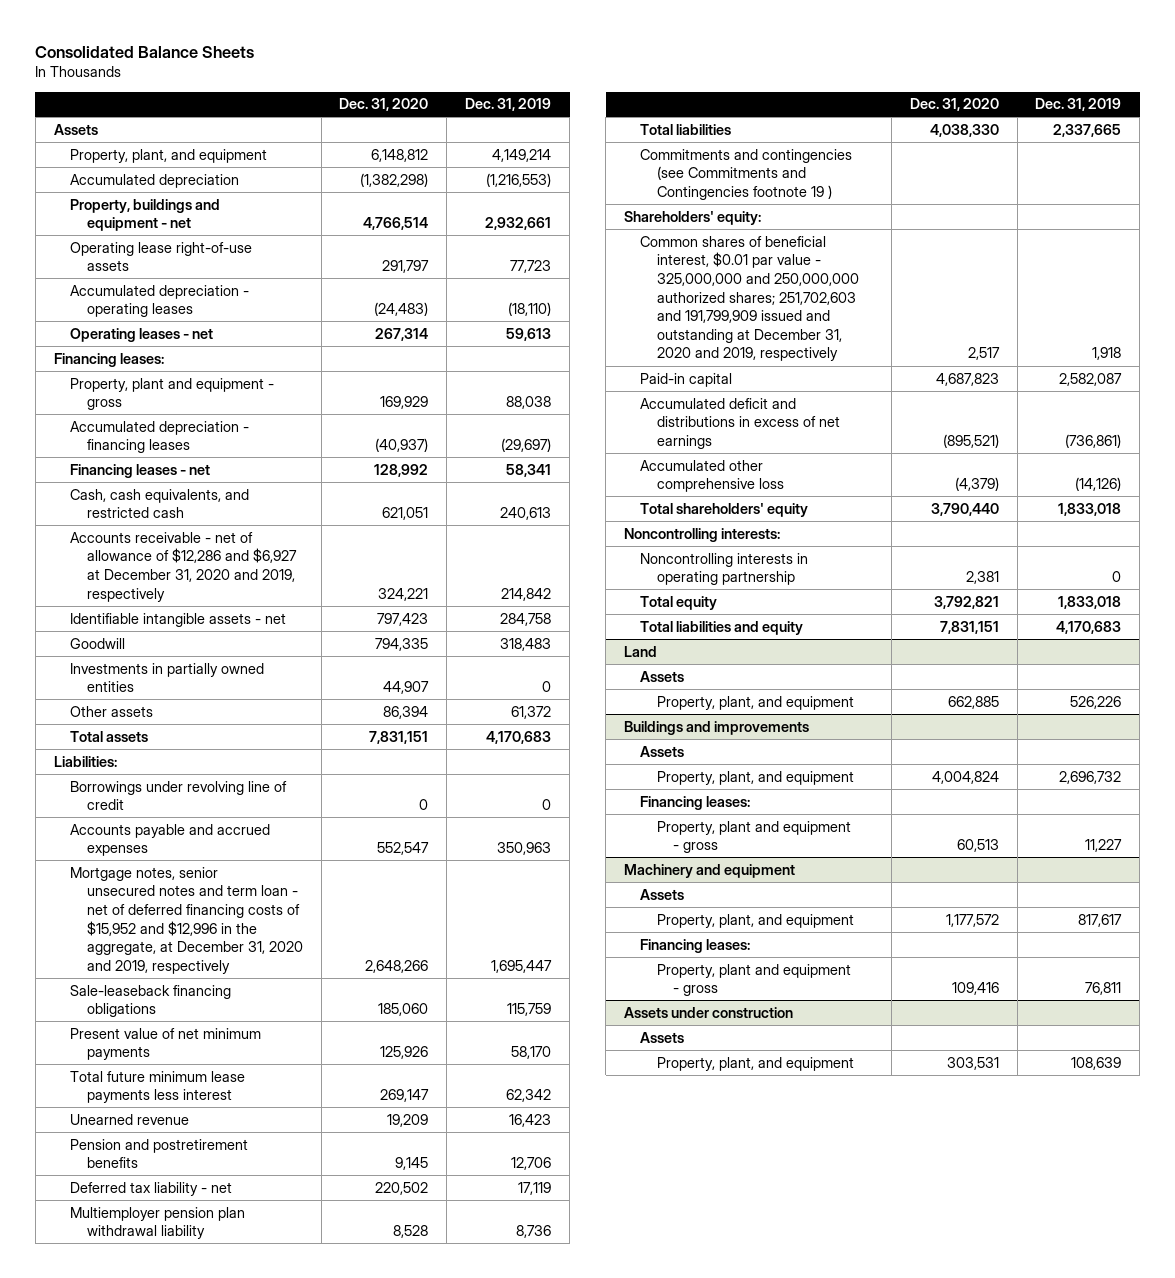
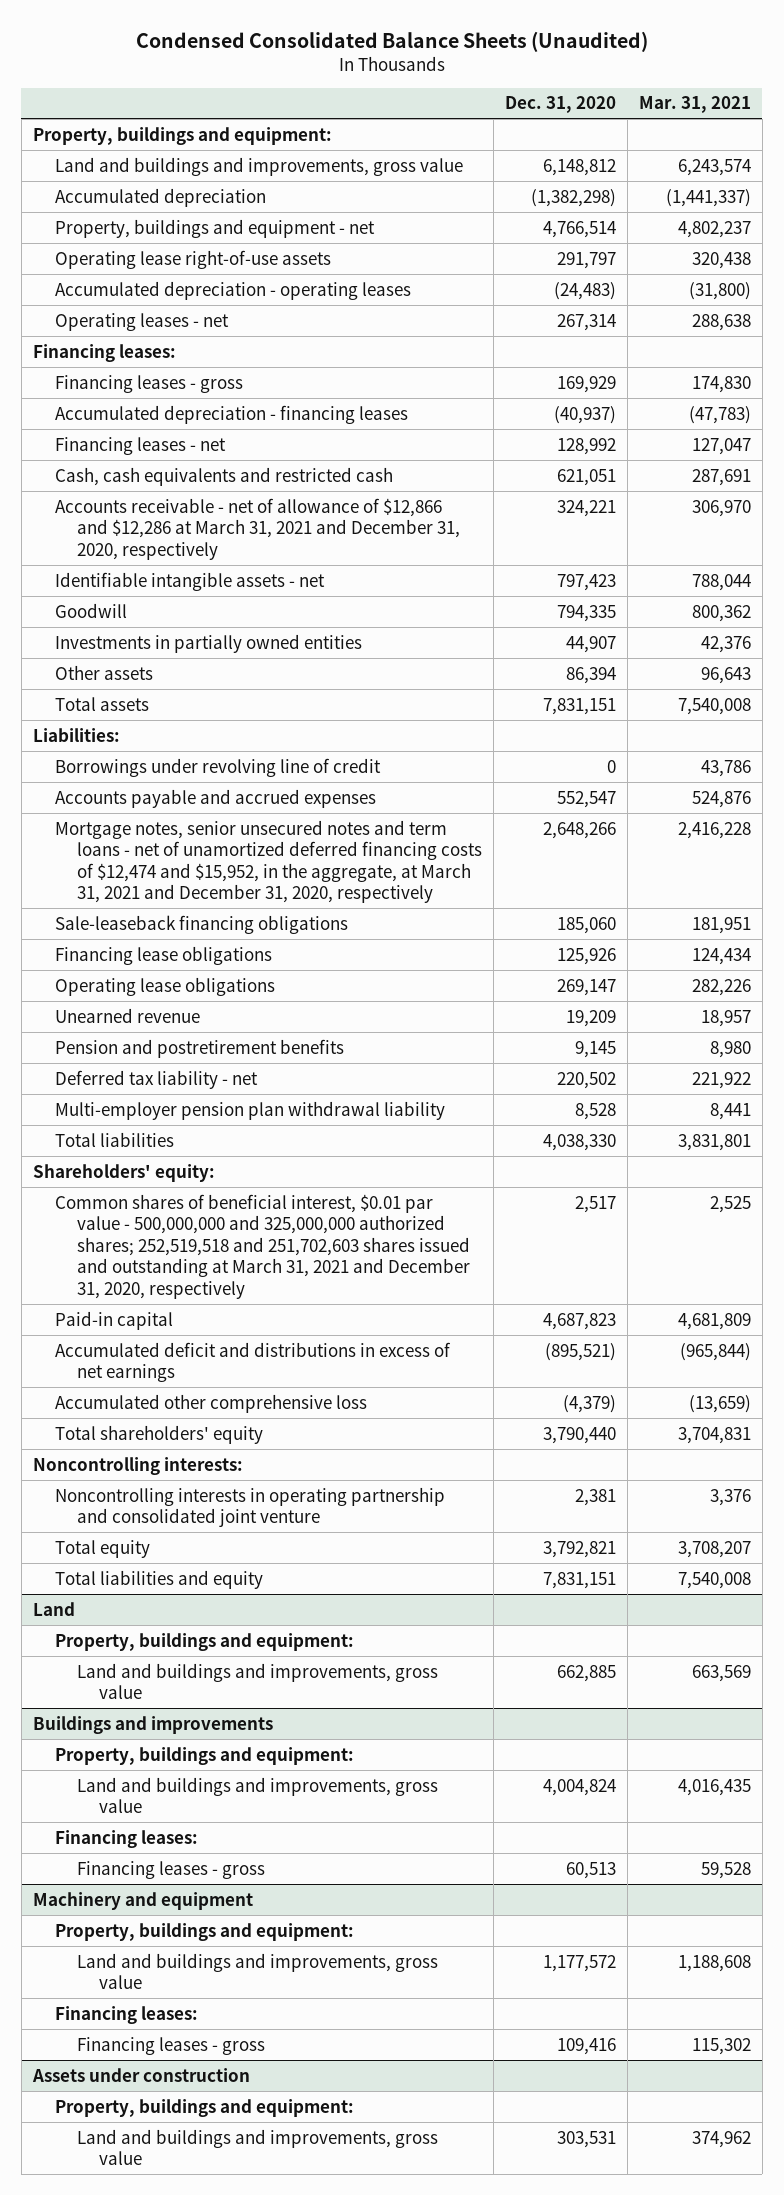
- Consolidated Balance Sheets
+ Condensed Consolidated Balance Sheets (Unaudited)
- | Dec. 31, 2020 | Dec. 31, 2019
+ | Dec. 31, 2020 | Mar. 31, 2021
- Assets
- Property, plant, and equipment | 6,148,812 | 4,149,214
+ Property, buildings and equipment:
+ Land and buildings and improvements, gross value | 6,148,812 | 6,243,574
- Property, plant and equipment - gross | 169,929 | 88,038
+ Financing leases - gross | 169,929 | 174,830
- Cash, cash equivalents, and restricted cash | 621,051 | 240,613
- Accounts receivable - net of allowance of $12,286 and $6,927 at December 31, 2020 and 2019, respectively | 324,221 | 214,842
+ Cash, cash equivalents and restricted cash | 621,051 | 287,691
+ Accounts receivable - net of allowance of $12,866 and $12,286 at March 31, 2021 and December 31, 2020, respectively | 324,221 | 306,970
- Mortgage notes, senior unsecured notes and term loan - net of deferred financing costs of $15,952 and $12,996 in the aggregate, at December 31, 2020 and 2019, respectively | 2,648,266 | 1,695,447
+ Mortgage notes, senior unsecured notes and term loans - net of unamortized deferred financing costs of $12,474 and $15,952, in the aggregate, at March 31, 2021 and December 31, 2020, respectively | 2,648,266 | 2,416,228
- Present value of net minimum payments | 125,926 | 58,170
- Total future minimum lease payments less interest | 269,147 | 62,342
+ Financing lease obligations | 125,926 | 124,434
+ Operating lease obligations | 269,147 | 282,226
- Multiemployer pension plan withdrawal liability | 8,528 | 8,736
+ Multi-employer pension plan withdrawal liability | 8,528 | 8,441
- Commitments and contingencies (see Commitments and Contingencies footnote 19 )
- Common shares of beneficial interest, $0.01 par value - 325,000,000 and 250,000,000 authorized shares; 251,702,603 and 191,799,909 issued and outstanding at December 31, 2020 and 2019, respectively | 2,517 | 1,918
+ Common shares of beneficial interest, $0.01 par value - 500,000,000 and 325,000,000 authorized shares; 252,519,518 and 251,702,603 shares issued and outstanding at March 31, 2021 and December 31, 2020, respectively | 2,517 | 2,525
- Noncontrolling interests in operating partnership | 2,381 | 0
+ Noncontrolling interests in operating partnership and consolidated joint venture | 2,381 | 3,376
@ Land
- Assets
- Property, plant, and equipment | 662,885 | 526,226
+ Property, buildings and equipment:
+ Land and buildings and improvements, gross value | 662,885 | 663,569
@ Buildings and improvements
- Assets
- Property, plant, and equipment | 4,004,824 | 2,696,732
+ Property, buildings and equipment:
+ Land and buildings and improvements, gross value | 4,004,824 | 4,016,435
- Property, plant and equipment - gross | 60,513 | 11,227
+ Financing leases - gross | 60,513 | 59,528
@ Machinery and equipment
- Assets
- Property, plant, and equipment | 1,177,572 | 817,617
+ Property, buildings and equipment:
+ Land and buildings and improvements, gross value | 1,177,572 | 1,188,608
- Property, plant and equipment - gross | 109,416 | 76,811
+ Financing leases - gross | 109,416 | 115,302
@ Assets under construction
- Assets
- Property, plant, and equipment | 303,531 | 108,639
+ Property, buildings and equipment:
+ Land and buildings and improvements, gross value | 303,531 | 374,962

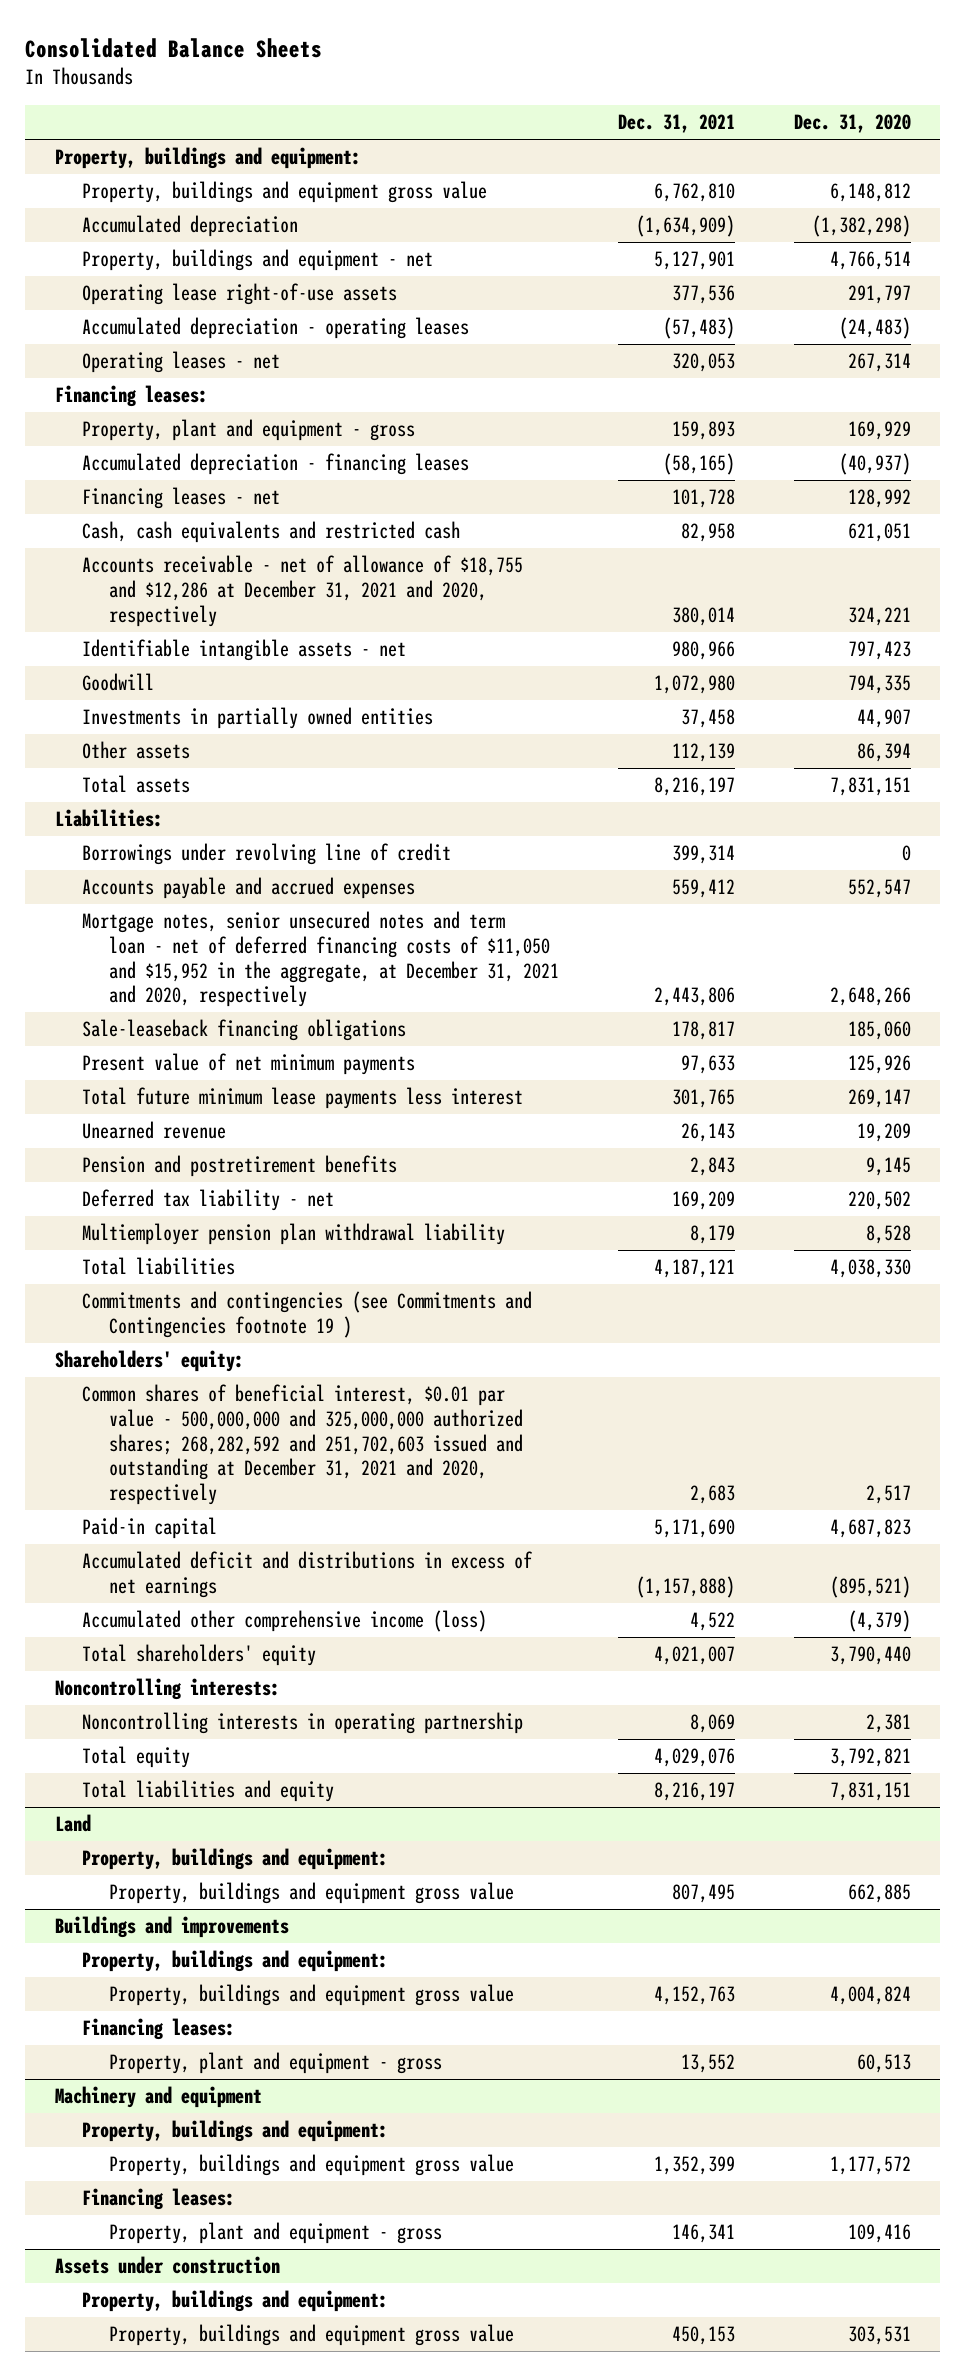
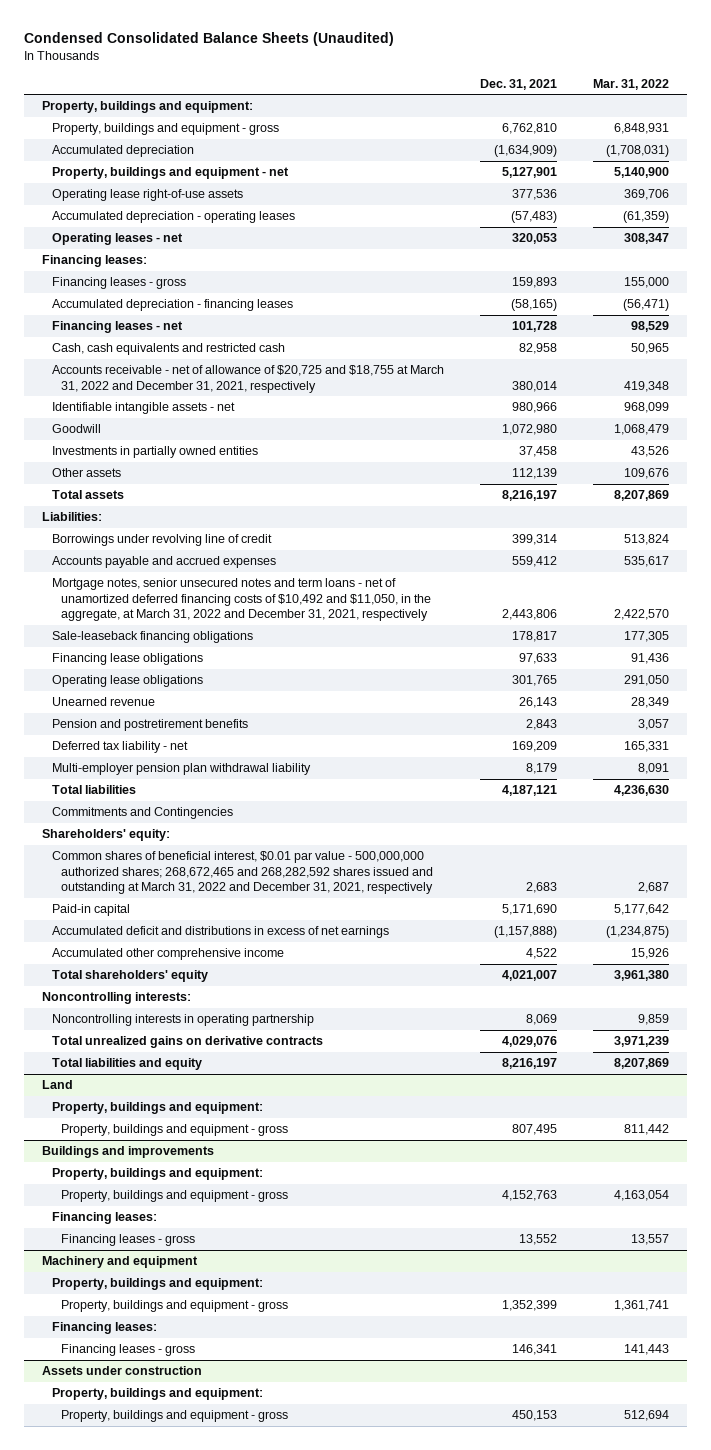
- Consolidated Balance Sheets
+ Condensed Consolidated Balance Sheets (Unaudited)
- | Dec. 31, 2021 | Dec. 31, 2020
+ | Dec. 31, 2021 | Mar. 31, 2022
- Property, buildings and equipment gross value | 6,762,810 | 6,148,812
+ Property, buildings and equipment - gross | 6,762,810 | 6,848,931
- Property, plant and equipment - gross | 159,893 | 169,929
+ Financing leases - gross | 159,893 | 155,000
- Accounts receivable - net of allowance of $18,755 and $12,286 at December 31, 2021 and 2020, respectively | 380,014 | 324,221
+ Accounts receivable - net of allowance of $20,725 and $18,755 at March 31, 2022 and December 31, 2021, respectively | 380,014 | 419,348
- Mortgage notes, senior unsecured notes and term loan - net of deferred financing costs of $11,050 and $15,952 in the aggregate, at December 31, 2021 and 2020, respectively | 2,443,806 | 2,648,266
+ Mortgage notes, senior unsecured notes and term loans - net of unamortized deferred financing costs of $10,492 and $11,050, in the aggregate, at March 31, 2022 and December 31, 2021, respectively | 2,443,806 | 2,422,570
- Present value of net minimum payments | 97,633 | 125,926
- Total future minimum lease payments less interest | 301,765 | 269,147
+ Financing lease obligations | 97,633 | 91,436
+ Operating lease obligations | 301,765 | 291,050
- Multiemployer pension plan withdrawal liability | 8,179 | 8,528
+ Multi-employer pension plan withdrawal liability | 8,179 | 8,091
- Commitments and contingencies (see Commitments and Contingencies footnote 19 )
+ Commitments and Contingencies
- Common shares of beneficial interest, $0.01 par value - 500,000,000 and 325,000,000 authorized shares; 268,282,592 and 251,702,603 issued and outstanding at December 31, 2021 and 2020, respectively | 2,683 | 2,517
+ Common shares of beneficial interest, $0.01 par value - 500,000,000 authorized shares; 268,672,465 and 268,282,592 shares issued and outstanding at March 31, 2022 and December 31, 2021, respectively | 2,683 | 2,687
- Accumulated other comprehensive income (loss) | 4,522 | (4,379)
+ Accumulated other comprehensive income | 4,522 | 15,926
- Total equity | 4,029,076 | 3,792,821
+ Total unrealized gains on derivative contracts | 4,029,076 | 3,971,239
@ Land
- Property, buildings and equipment gross value | 807,495 | 662,885
+ Property, buildings and equipment - gross | 807,495 | 811,442
@ Buildings and improvements
- Property, buildings and equipment gross value | 4,152,763 | 4,004,824
+ Property, buildings and equipment - gross | 4,152,763 | 4,163,054
- Property, plant and equipment - gross | 13,552 | 60,513
+ Financing leases - gross | 13,552 | 13,557
@ Machinery and equipment
- Property, buildings and equipment gross value | 1,352,399 | 1,177,572
+ Property, buildings and equipment - gross | 1,352,399 | 1,361,741
- Property, plant and equipment - gross | 146,341 | 109,416
+ Financing leases - gross | 146,341 | 141,443
@ Assets under construction
- Property, buildings and equipment gross value | 450,153 | 303,531
+ Property, buildings and equipment - gross | 450,153 | 512,694

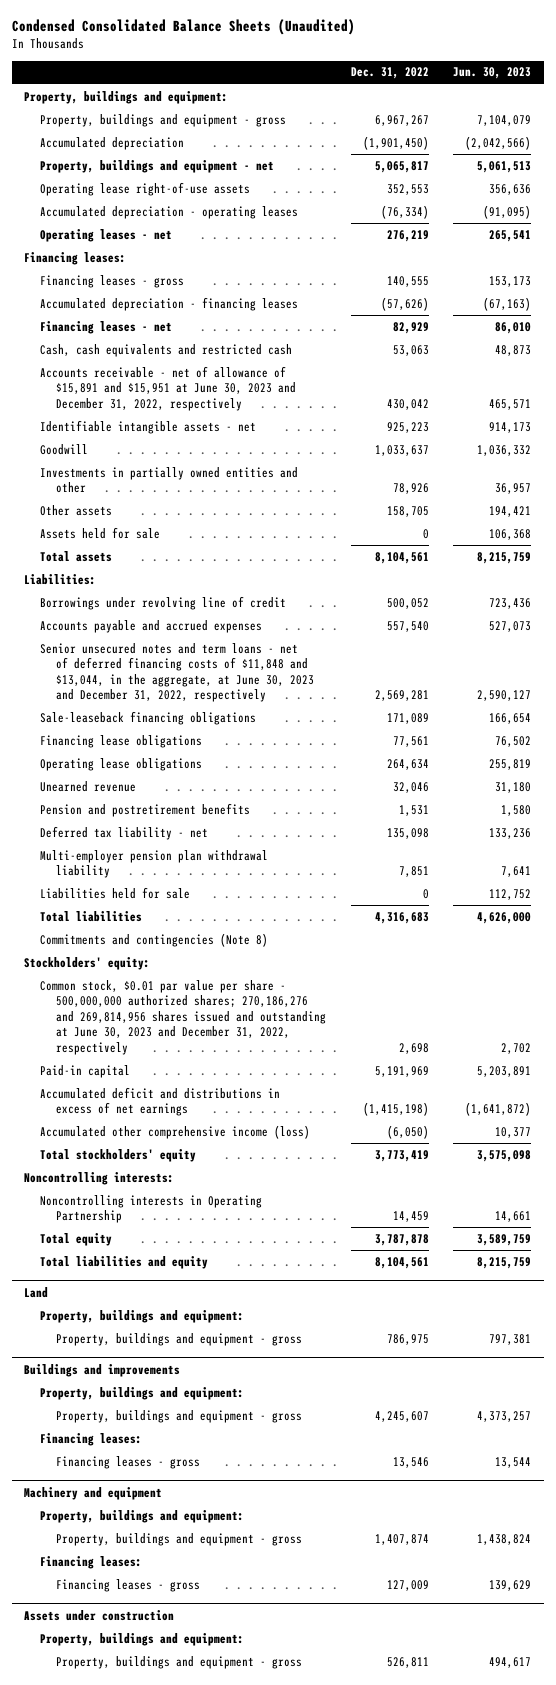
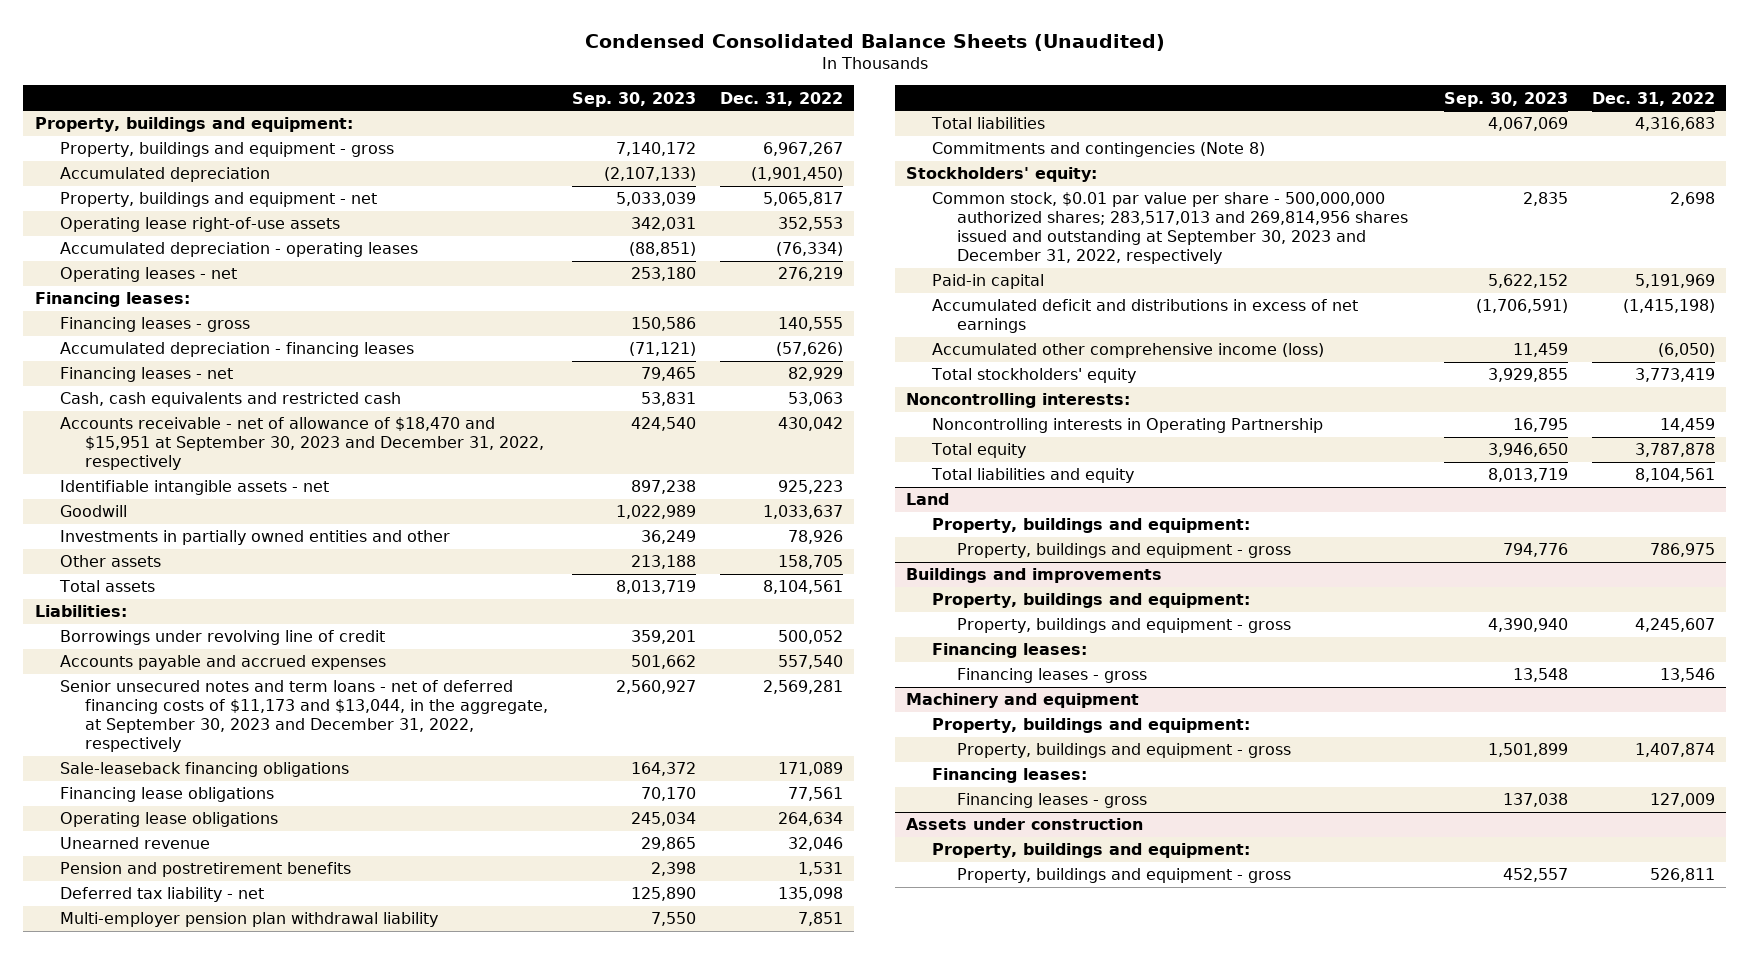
- | Dec. 31, 2022 | Jun. 30, 2023
+ | Sep. 30, 2023 | Dec. 31, 2022
- Accounts receivable - net of allowance of $15,891 and $15,951 at June 30, 2023 and December 31, 2022, respectively | 430,042 | 465,571
+ Accounts receivable - net of allowance of $18,470 and $15,951 at September 30, 2023 and December 31, 2022, respectively | 424,540 | 430,042
- Assets held for sale | 0 | 106,368
- Senior unsecured notes and term loans - net of deferred financing costs of $11,848 and $13,044, in the aggregate, at June 30, 2023 and December 31, 2022, respectively | 2,569,281 | 2,590,127
+ Senior unsecured notes and term loans - net of deferred financing costs of $11,173 and $13,044, in the aggregate, at September 30, 2023 and December 31, 2022, respectively | 2,560,927 | 2,569,281
- Liabilities held for sale | 0 | 112,752
- Common stock, $0.01 par value per share - 500,000,000 authorized shares; 270,186,276 and 269,814,956 shares issued and outstanding at June 30, 2023 and December 31, 2022, respectively | 2,698 | 2,702
+ Common stock, $0.01 par value per share - 500,000,000 authorized shares; 283,517,013 and 269,814,956 shares issued and outstanding at September 30, 2023 and December 31, 2022, respectively | 2,835 | 2,698

